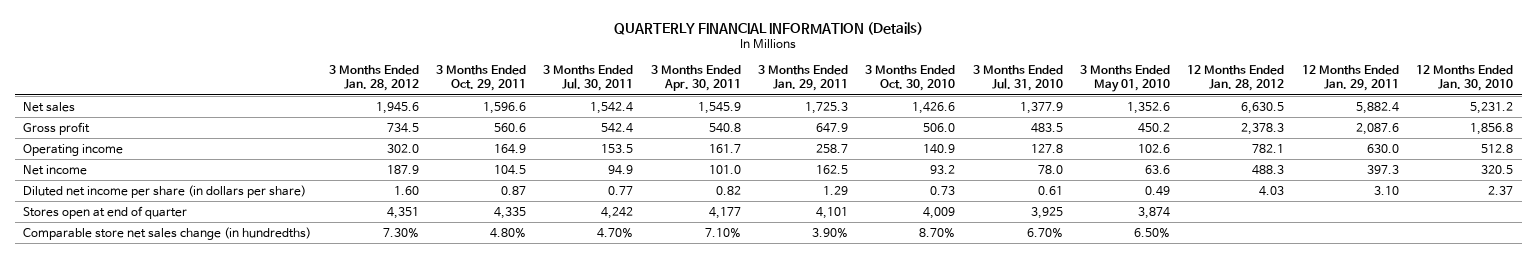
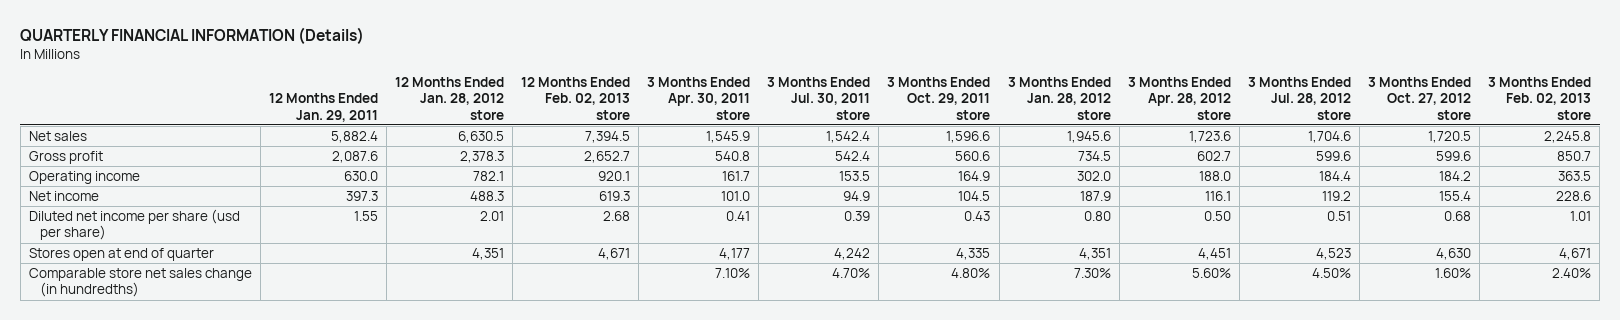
- | 3 Months Ended Jan. 28, 2012 | 3 Months Ended Oct. 29, 2011 | 3 Months Ended Jul. 30, 2011 | 3 Months Ended Apr. 30, 2011 | 3 Months Ended Jan. 29, 2011 | 3 Months Ended Oct. 30, 2010 | 3 Months Ended Jul. 31, 2010 | 3 Months Ended May 01, 2010 | 12 Months Ended Jan. 28, 2012 | 12 Months Ended Jan. 29, 2011 | 12 Months Ended Jan. 30, 2010
+ | 12 Months Ended Jan. 29, 2011 | 12 Months Ended Jan. 28, 2012 store | 12 Months Ended Feb. 02, 2013 store | 3 Months Ended Apr. 30, 2011 store | 3 Months Ended Jul. 30, 2011 store | 3 Months Ended Oct. 29, 2011 store | 3 Months Ended Jan. 28, 2012 store | 3 Months Ended Apr. 28, 2012 store | 3 Months Ended Jul. 28, 2012 store | 3 Months Ended Oct. 27, 2012 store | 3 Months Ended Feb. 02, 2013 store
- Diluted net income per share (in dollars per share) | 1.60 | 0.87 | 0.77 | 0.82 | 1.29 | 0.73 | 0.61 | 0.49 | 4.03 | 3.10 | 2.37
+ Diluted net income per share (usd per share) | 1.55 | 2.01 | 2.68 | 0.41 | 0.39 | 0.43 | 0.80 | 0.50 | 0.51 | 0.68 | 1.01

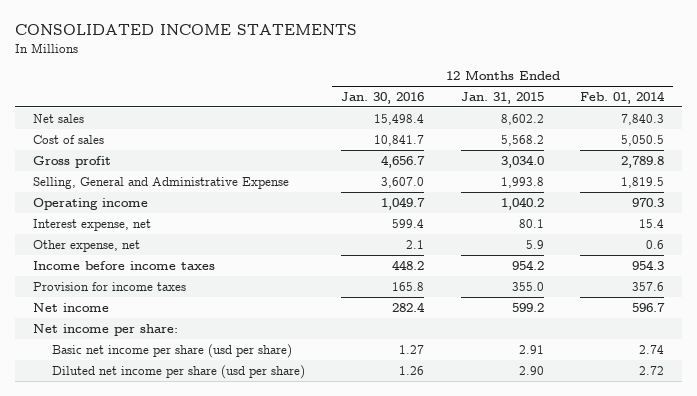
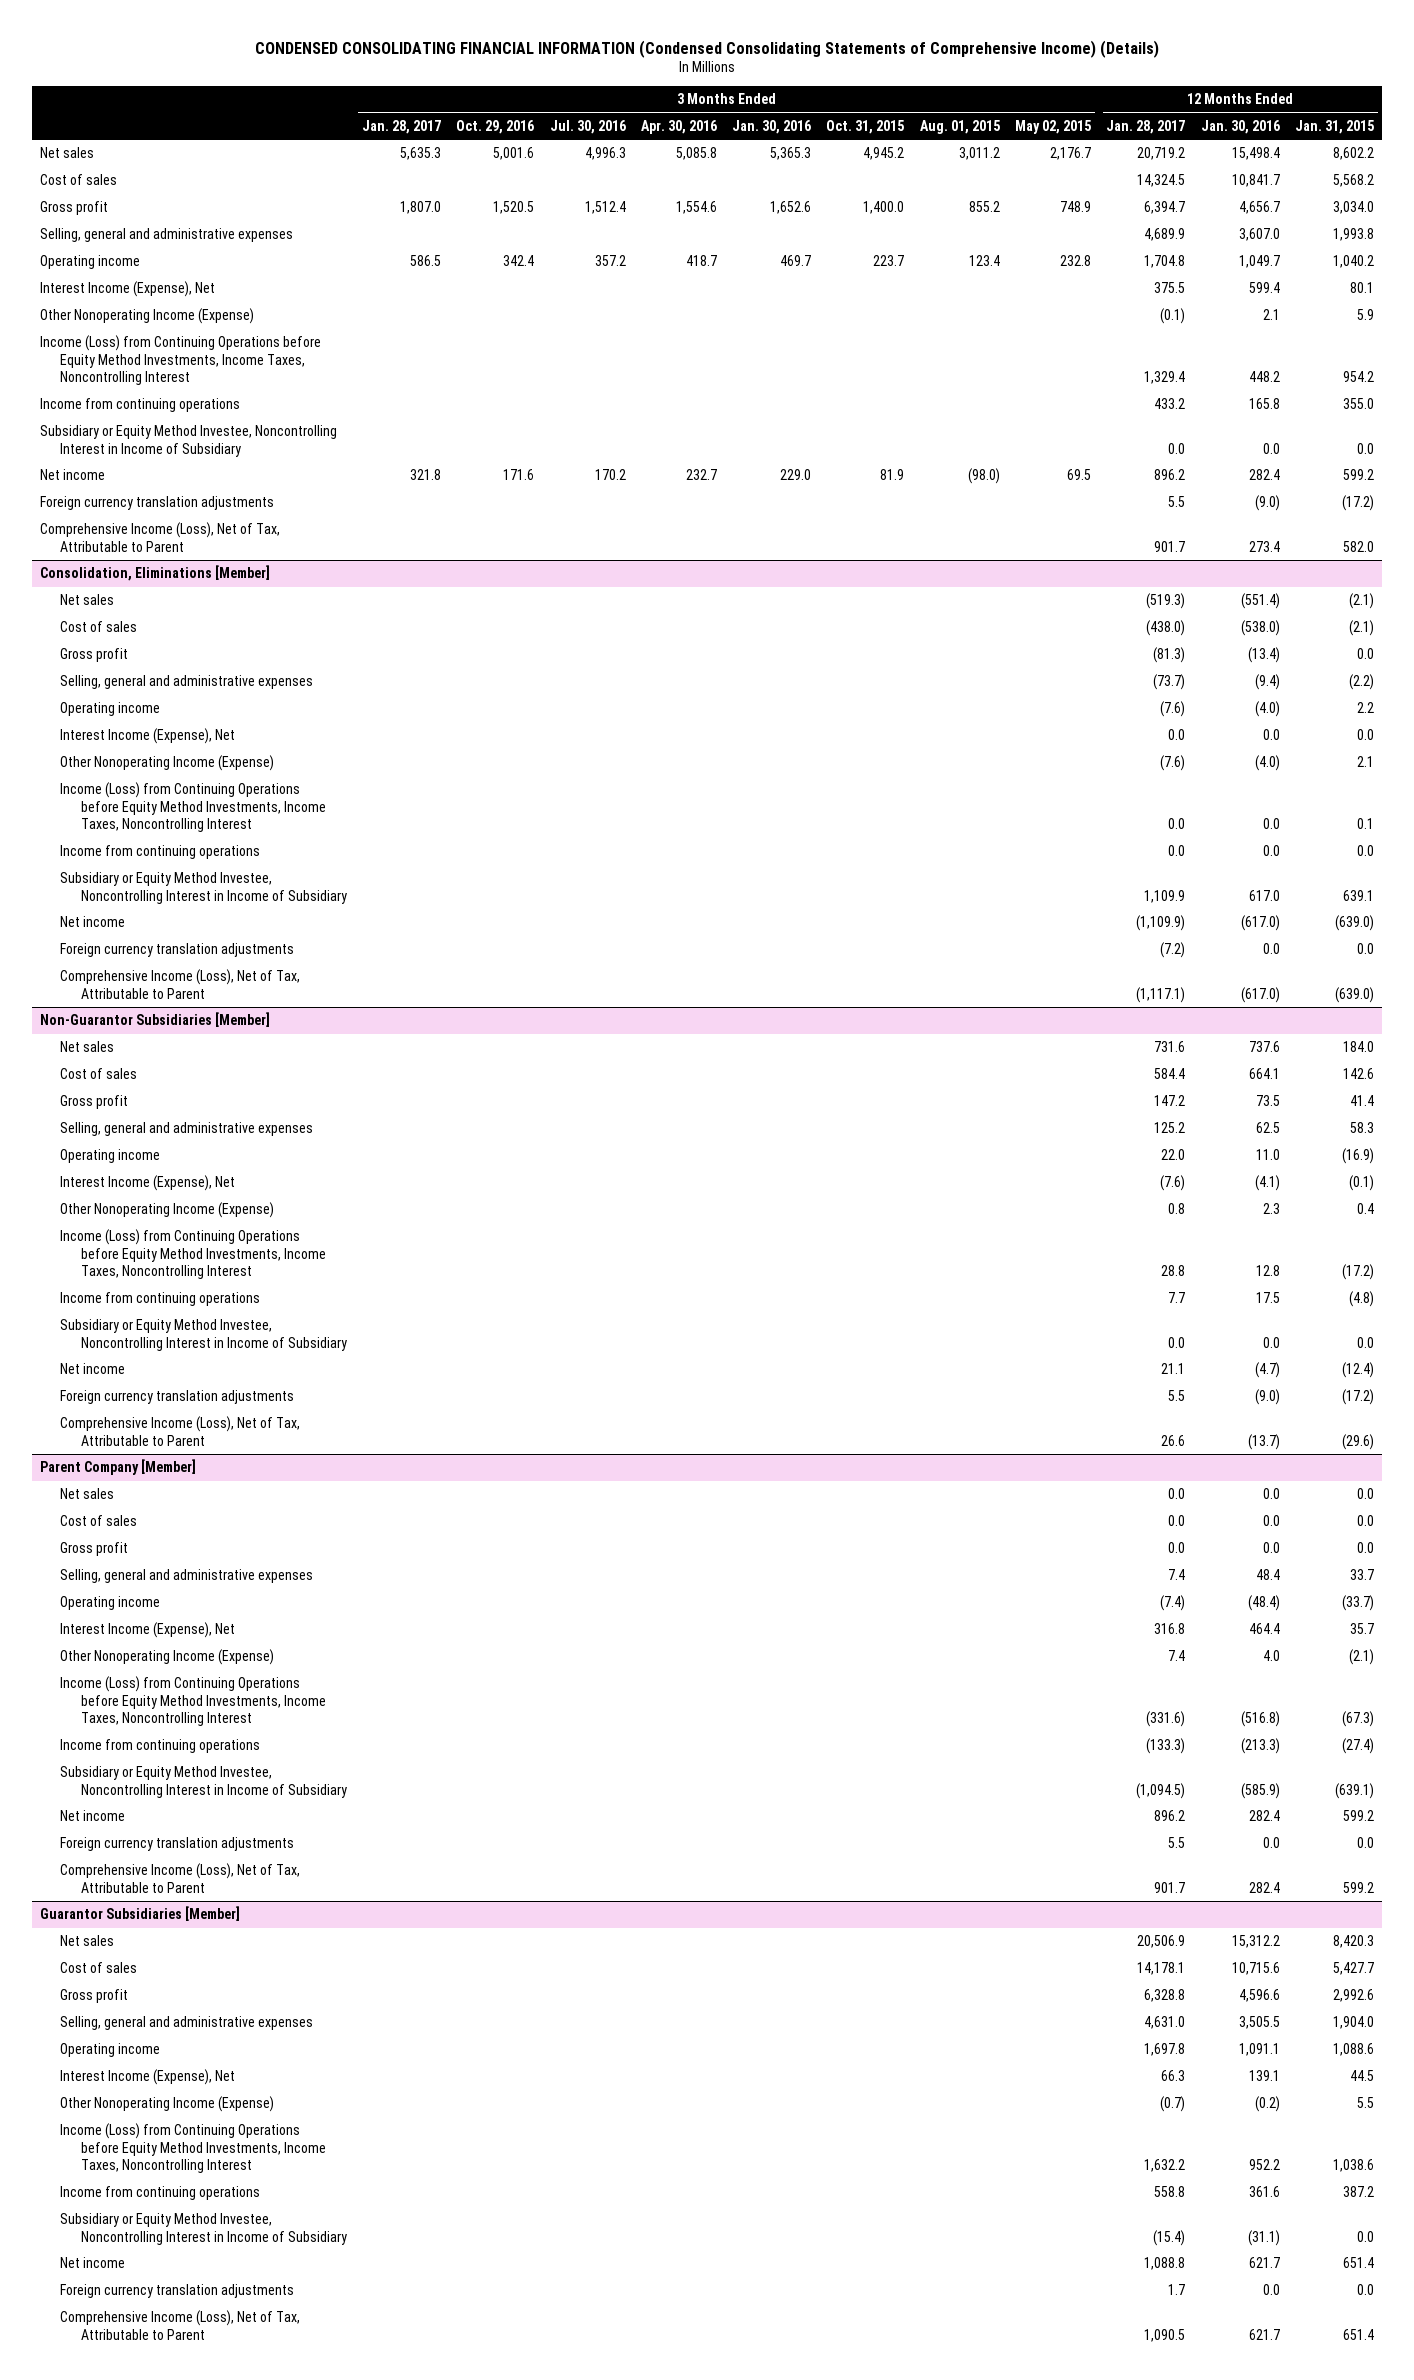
- CONSOLIDATED INCOME STATEMENTS
+ CONDENSED CONSOLIDATING FINANCIAL INFORMATION (Condensed Consolidating Statements of Comprehensive Income) (Details)
- | 12 Months Ended Jan. 30, 2016 | 12 Months Ended Jan. 31, 2015 | 12 Months Ended Feb. 01, 2014
+ | 3 Months Ended Jan. 28, 2017 | 3 Months Ended Oct. 29, 2016 | 3 Months Ended Jul. 30, 2016 | 3 Months Ended Apr. 30, 2016 | 3 Months Ended Jan. 30, 2016 | 3 Months Ended Oct. 31, 2015 | 3 Months Ended Aug. 01, 2015 | 3 Months Ended May 02, 2015 | 12 Months Ended Jan. 28, 2017 | 12 Months Ended Jan. 30, 2016 | 12 Months Ended Jan. 31, 2015
- Selling, General and Administrative Expense | 3,607.0 | 1,993.8 | 1,819.5
+ Selling, general and administrative expenses | | | | | | | | | 4,689.9 | 3,607.0 | 1,993.8
- Interest expense, net | 599.4 | 80.1 | 15.4
- Other expense, net | 2.1 | 5.9 | 0.6
- Income before income taxes | 448.2 | 954.2 | 954.3
- Provision for income taxes | 165.8 | 355.0 | 357.6
+ Interest Income (Expense), Net | | | | | | | | | 375.5 | 599.4 | 80.1
+ Other Nonoperating Income (Expense) | | | | | | | | | (0.1) | 2.1 | 5.9
+ Income (Loss) from Continuing Operations before Equity Method Investments, Income Taxes, Noncontrolling Interest | | | | | | | | | 1,329.4 | 448.2 | 954.2
+ Income from continuing operations | | | | | | | | | 433.2 | 165.8 | 355.0
+ Subsidiary or Equity Method Investee, Noncontrolling Interest in Income of Subsidiary | | | | | | | | | 0.0 | 0.0 | 0.0
- Net income per share:
- Basic net income per share (usd per share) | 1.27 | 2.91 | 2.74
- Diluted net income per share (usd per share) | 1.26 | 2.90 | 2.72
+ Foreign currency translation adjustments | | | | | | | | | 5.5 | (9.0) | (17.2)
+ Comprehensive Income (Loss), Net of Tax, Attributable to Parent | | | | | | | | | 901.7 | 273.4 | 582.0
+ Consolidation, Eliminations [Member]
+ Net sales | | | | | | | | | (519.3) | (551.4) | (2.1)
+ Cost of sales | | | | | | | | | (438.0) | (538.0) | (2.1)
+ Gross profit | | | | | | | | | (81.3) | (13.4) | 0.0
+ Selling, general and administrative expenses | | | | | | | | | (73.7) | (9.4) | (2.2)
+ Operating income | | | | | | | | | (7.6) | (4.0) | 2.2
+ Interest Income (Expense), Net | | | | | | | | | 0.0 | 0.0 | 0.0
+ Other Nonoperating Income (Expense) | | | | | | | | | (7.6) | (4.0) | 2.1
+ Income (Loss) from Continuing Operations before Equity Method Investments, Income Taxes, Noncontrolling Interest | | | | | | | | | 0.0 | 0.0 | 0.1
+ Income from continuing operations | | | | | | | | | 0.0 | 0.0 | 0.0
+ Subsidiary or Equity Method Investee, Noncontrolling Interest in Income of Subsidiary | | | | | | | | | 1,109.9 | 617.0 | 639.1
+ Net income | | | | | | | | | (1,109.9) | (617.0) | (639.0)
+ Foreign currency translation adjustments | | | | | | | | | (7.2) | 0.0 | 0.0
+ Comprehensive Income (Loss), Net of Tax, Attributable to Parent | | | | | | | | | (1,117.1) | (617.0) | (639.0)
+ Non-Guarantor Subsidiaries [Member]
+ Net sales | | | | | | | | | 731.6 | 737.6 | 184.0
+ Cost of sales | | | | | | | | | 584.4 | 664.1 | 142.6
+ Gross profit | | | | | | | | | 147.2 | 73.5 | 41.4
+ Selling, general and administrative expenses | | | | | | | | | 125.2 | 62.5 | 58.3
+ Operating income | | | | | | | | | 22.0 | 11.0 | (16.9)
+ Interest Income (Expense), Net | | | | | | | | | (7.6) | (4.1) | (0.1)
+ Other Nonoperating Income (Expense) | | | | | | | | | 0.8 | 2.3 | 0.4
+ Income (Loss) from Continuing Operations before Equity Method Investments, Income Taxes, Noncontrolling Interest | | | | | | | | | 28.8 | 12.8 | (17.2)
+ Income from continuing operations | | | | | | | | | 7.7 | 17.5 | (4.8)
+ Subsidiary or Equity Method Investee, Noncontrolling Interest in Income of Subsidiary | | | | | | | | | 0.0 | 0.0 | 0.0
+ Net income | | | | | | | | | 21.1 | (4.7) | (12.4)
+ Foreign currency translation adjustments | | | | | | | | | 5.5 | (9.0) | (17.2)
+ Comprehensive Income (Loss), Net of Tax, Attributable to Parent | | | | | | | | | 26.6 | (13.7) | (29.6)
+ Parent Company [Member]
+ Net sales | | | | | | | | | 0.0 | 0.0 | 0.0
+ Cost of sales | | | | | | | | | 0.0 | 0.0 | 0.0
+ Gross profit | | | | | | | | | 0.0 | 0.0 | 0.0
+ Selling, general and administrative expenses | | | | | | | | | 7.4 | 48.4 | 33.7
+ Operating income | | | | | | | | | (7.4) | (48.4) | (33.7)
+ Interest Income (Expense), Net | | | | | | | | | 316.8 | 464.4 | 35.7
+ Other Nonoperating Income (Expense) | | | | | | | | | 7.4 | 4.0 | (2.1)
+ Income (Loss) from Continuing Operations before Equity Method Investments, Income Taxes, Noncontrolling Interest | | | | | | | | | (331.6) | (516.8) | (67.3)
+ Income from continuing operations | | | | | | | | | (133.3) | (213.3) | (27.4)
+ Subsidiary or Equity Method Investee, Noncontrolling Interest in Income of Subsidiary | | | | | | | | | (1,094.5) | (585.9) | (639.1)
+ Net income | | | | | | | | | 896.2 | 282.4 | 599.2
+ Foreign currency translation adjustments | | | | | | | | | 5.5 | 0.0 | 0.0
+ Comprehensive Income (Loss), Net of Tax, Attributable to Parent | | | | | | | | | 901.7 | 282.4 | 599.2
+ Guarantor Subsidiaries [Member]
+ Net sales | | | | | | | | | 20,506.9 | 15,312.2 | 8,420.3
+ Cost of sales | | | | | | | | | 14,178.1 | 10,715.6 | 5,427.7
+ Gross profit | | | | | | | | | 6,328.8 | 4,596.6 | 2,992.6
+ Selling, general and administrative expenses | | | | | | | | | 4,631.0 | 3,505.5 | 1,904.0
+ Operating income | | | | | | | | | 1,697.8 | 1,091.1 | 1,088.6
+ Interest Income (Expense), Net | | | | | | | | | 66.3 | 139.1 | 44.5
+ Other Nonoperating Income (Expense) | | | | | | | | | (0.7) | (0.2) | 5.5
+ Income (Loss) from Continuing Operations before Equity Method Investments, Income Taxes, Noncontrolling Interest | | | | | | | | | 1,632.2 | 952.2 | 1,038.6
+ Income from continuing operations | | | | | | | | | 558.8 | 361.6 | 387.2
+ Subsidiary or Equity Method Investee, Noncontrolling Interest in Income of Subsidiary | | | | | | | | | (15.4) | (31.1) | 0.0
+ Net income | | | | | | | | | 1,088.8 | 621.7 | 651.4
+ Foreign currency translation adjustments | | | | | | | | | 1.7 | 0.0 | 0.0
+ Comprehensive Income (Loss), Net of Tax, Attributable to Parent | | | | | | | | | 1,090.5 | 621.7 | 651.4

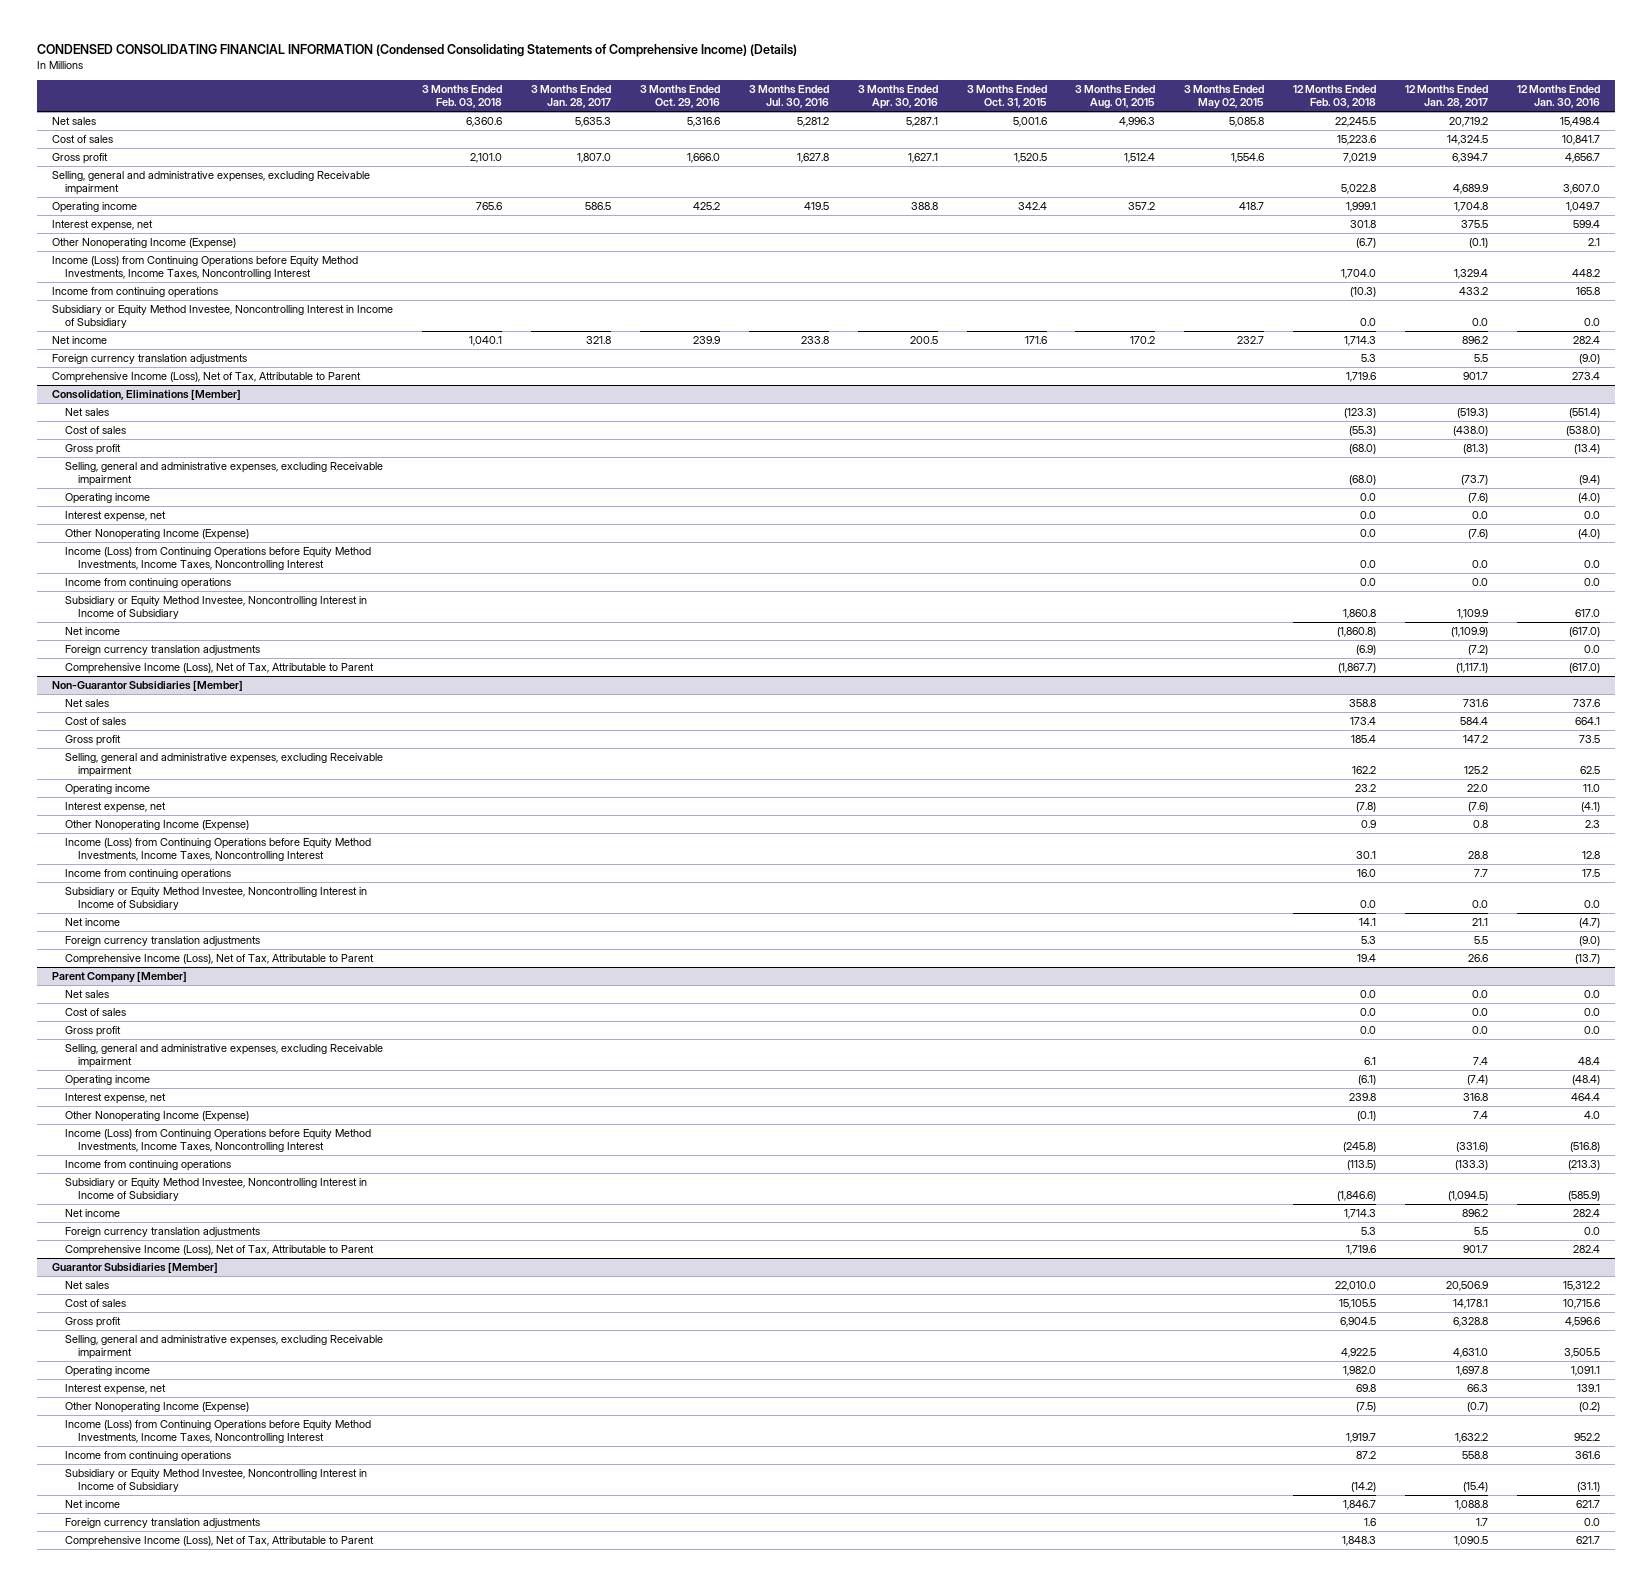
- | 3 Months Ended Jan. 28, 2017 | 3 Months Ended Oct. 29, 2016 | 3 Months Ended Jul. 30, 2016 | 3 Months Ended Apr. 30, 2016 | 3 Months Ended Jan. 30, 2016 | 3 Months Ended Oct. 31, 2015 | 3 Months Ended Aug. 01, 2015 | 3 Months Ended May 02, 2015 | 12 Months Ended Jan. 28, 2017 | 12 Months Ended Jan. 30, 2016 | 12 Months Ended Jan. 31, 2015
+ | 3 Months Ended Feb. 03, 2018 | 3 Months Ended Jan. 28, 2017 | 3 Months Ended Oct. 29, 2016 | 3 Months Ended Jul. 30, 2016 | 3 Months Ended Apr. 30, 2016 | 3 Months Ended Oct. 31, 2015 | 3 Months Ended Aug. 01, 2015 | 3 Months Ended May 02, 2015 | 12 Months Ended Feb. 03, 2018 | 12 Months Ended Jan. 28, 2017 | 12 Months Ended Jan. 30, 2016
- Net sales | 5,635.3 | 5,001.6 | 4,996.3 | 5,085.8 | 5,365.3 | 4,945.2 | 3,011.2 | 2,176.7 | 20,719.2 | 15,498.4 | 8,602.2
+ Net sales | 6,360.6 | 5,635.3 | 5,316.6 | 5,281.2 | 5,287.1 | 5,001.6 | 4,996.3 | 5,085.8 | 22,245.5 | 20,719.2 | 15,498.4
- Gross profit | 1,807.0 | 1,520.5 | 1,512.4 | 1,554.6 | 1,652.6 | 1,400.0 | 855.2 | 748.9 | 6,394.7 | 4,656.7 | 3,034.0
- Selling, general and administrative expenses | | | | | | | | | 4,689.9 | 3,607.0 | 1,993.8
- Operating income | 586.5 | 342.4 | 357.2 | 418.7 | 469.7 | 223.7 | 123.4 | 232.8 | 1,704.8 | 1,049.7 | 1,040.2
- Interest Income (Expense), Net | | | | | | | | | 375.5 | 599.4 | 80.1
+ Gross profit | 2,101.0 | 1,807.0 | 1,666.0 | 1,627.8 | 1,627.1 | 1,520.5 | 1,512.4 | 1,554.6 | 7,021.9 | 6,394.7 | 4,656.7
+ Selling, general and administrative expenses, excluding Receivable impairment | | | | | | | | | 5,022.8 | 4,689.9 | 3,607.0
+ Operating income | 765.6 | 586.5 | 425.2 | 419.5 | 388.8 | 342.4 | 357.2 | 418.7 | 1,999.1 | 1,704.8 | 1,049.7
+ Interest expense, net | | | | | | | | | 301.8 | 375.5 | 599.4
- Net income | 321.8 | 171.6 | 170.2 | 232.7 | 229.0 | 81.9 | (98.0) | 69.5 | 896.2 | 282.4 | 599.2
+ Net income | 1,040.1 | 321.8 | 239.9 | 233.8 | 200.5 | 171.6 | 170.2 | 232.7 | 1,714.3 | 896.2 | 282.4
@ Consolidation, Eliminations [Member]
- Selling, general and administrative expenses | | | | | | | | | (73.7) | (9.4) | (2.2)
+ Selling, general and administrative expenses, excluding Receivable impairment | | | | | | | | | (68.0) | (73.7) | (9.4)
- Interest Income (Expense), Net | | | | | | | | | 0.0 | 0.0 | 0.0
+ Interest expense, net | | | | | | | | | 0.0 | 0.0 | 0.0
@ Non-Guarantor Subsidiaries [Member]
- Selling, general and administrative expenses | | | | | | | | | 125.2 | 62.5 | 58.3
+ Selling, general and administrative expenses, excluding Receivable impairment | | | | | | | | | 162.2 | 125.2 | 62.5
- Interest Income (Expense), Net | | | | | | | | | (7.6) | (4.1) | (0.1)
+ Interest expense, net | | | | | | | | | (7.8) | (7.6) | (4.1)
@ Parent Company [Member]
- Selling, general and administrative expenses | | | | | | | | | 7.4 | 48.4 | 33.7
+ Selling, general and administrative expenses, excluding Receivable impairment | | | | | | | | | 6.1 | 7.4 | 48.4
- Interest Income (Expense), Net | | | | | | | | | 316.8 | 464.4 | 35.7
+ Interest expense, net | | | | | | | | | 239.8 | 316.8 | 464.4
@ Guarantor Subsidiaries [Member]
- Selling, general and administrative expenses | | | | | | | | | 4,631.0 | 3,505.5 | 1,904.0
+ Selling, general and administrative expenses, excluding Receivable impairment | | | | | | | | | 4,922.5 | 4,631.0 | 3,505.5
- Interest Income (Expense), Net | | | | | | | | | 66.3 | 139.1 | 44.5
+ Interest expense, net | | | | | | | | | 69.8 | 66.3 | 139.1

